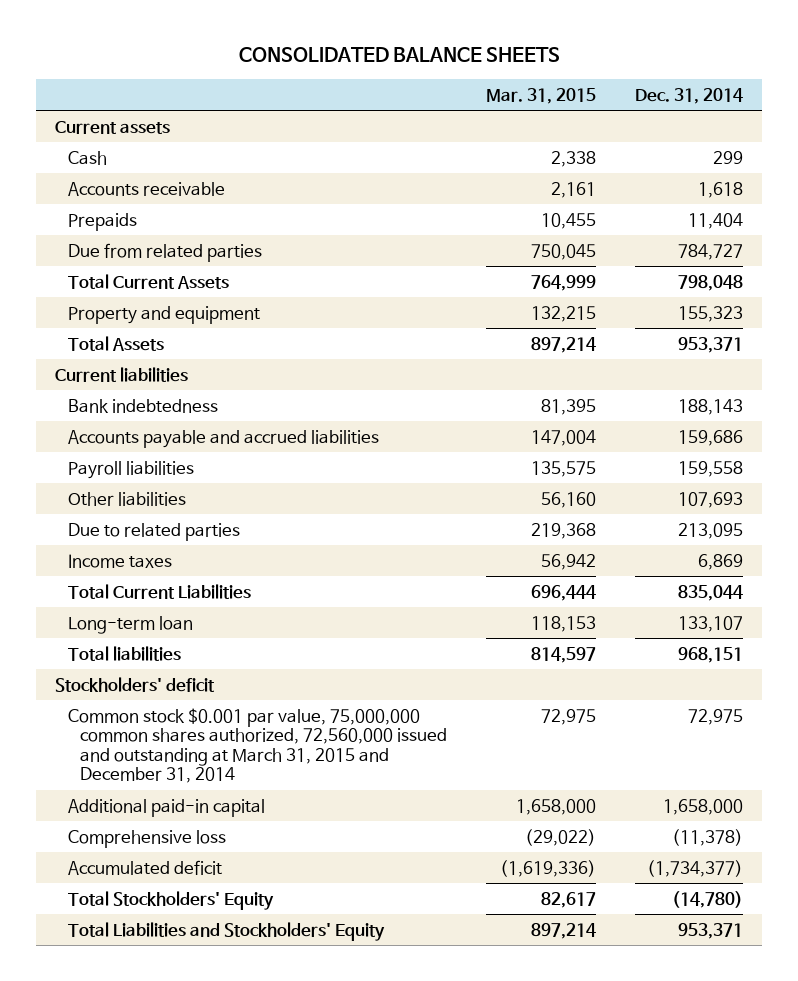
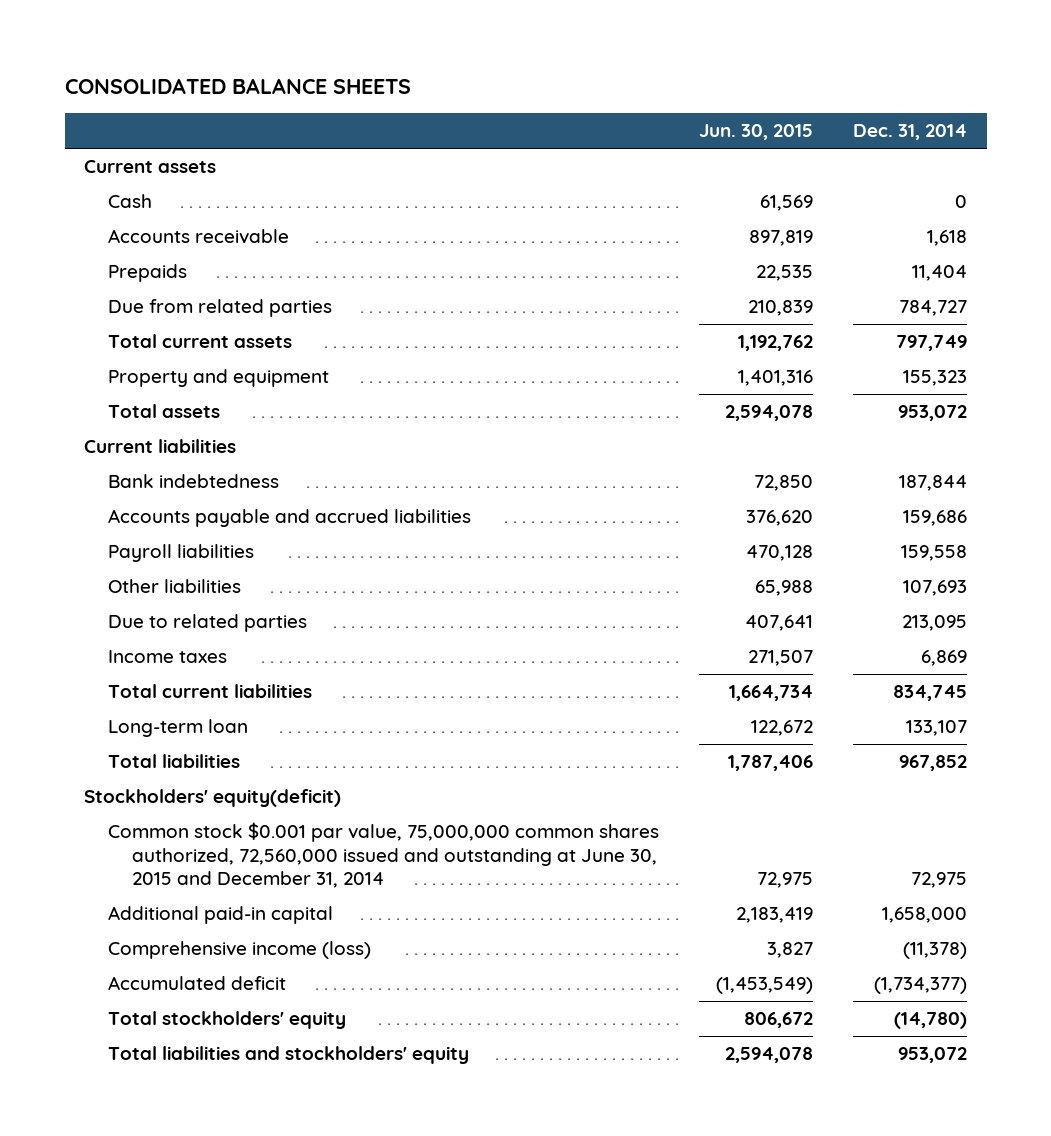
- | Mar. 31, 2015 | Dec. 31, 2014
+ | Jun. 30, 2015 | Dec. 31, 2014
- Cash | 2,338 | 299
+ Cash | 61,569 | 0
- Total Current Assets | 764,999 | 798,048
+ Total current assets | 1,192,762 | 797,749
- Total Assets | 897,214 | 953,371
+ Total assets | 2,594,078 | 953,072
- Bank indebtedness | 81,395 | 188,143
+ Bank indebtedness | 72,850 | 187,844
- Total Current Liabilities | 696,444 | 835,044
+ Total current liabilities | 1,664,734 | 834,745
- Total liabilities | 814,597 | 968,151
- Stockholders' deficit
- Common stock $0.001 par value, 75,000,000 common shares authorized, 72,560,000 issued and outstanding at March 31, 2015 and December 31, 2014 | 72,975 | 72,975
+ Total liabilities | 1,787,406 | 967,852
+ Stockholders' equity(deficit)
+ Common stock $0.001 par value, 75,000,000 common shares authorized, 72,560,000 issued and outstanding at June 30, 2015 and December 31, 2014 | 72,975 | 72,975
- Comprehensive loss | (29,022) | (11,378)
+ Comprehensive income (loss) | 3,827 | (11,378)
- Total Stockholders' Equity | 82,617 | (14,780)
- Total Liabilities and Stockholders' Equity | 897,214 | 953,371
+ Total stockholders' equity | 806,672 | (14,780)
+ Total liabilities and stockholders' equity | 2,594,078 | 953,072

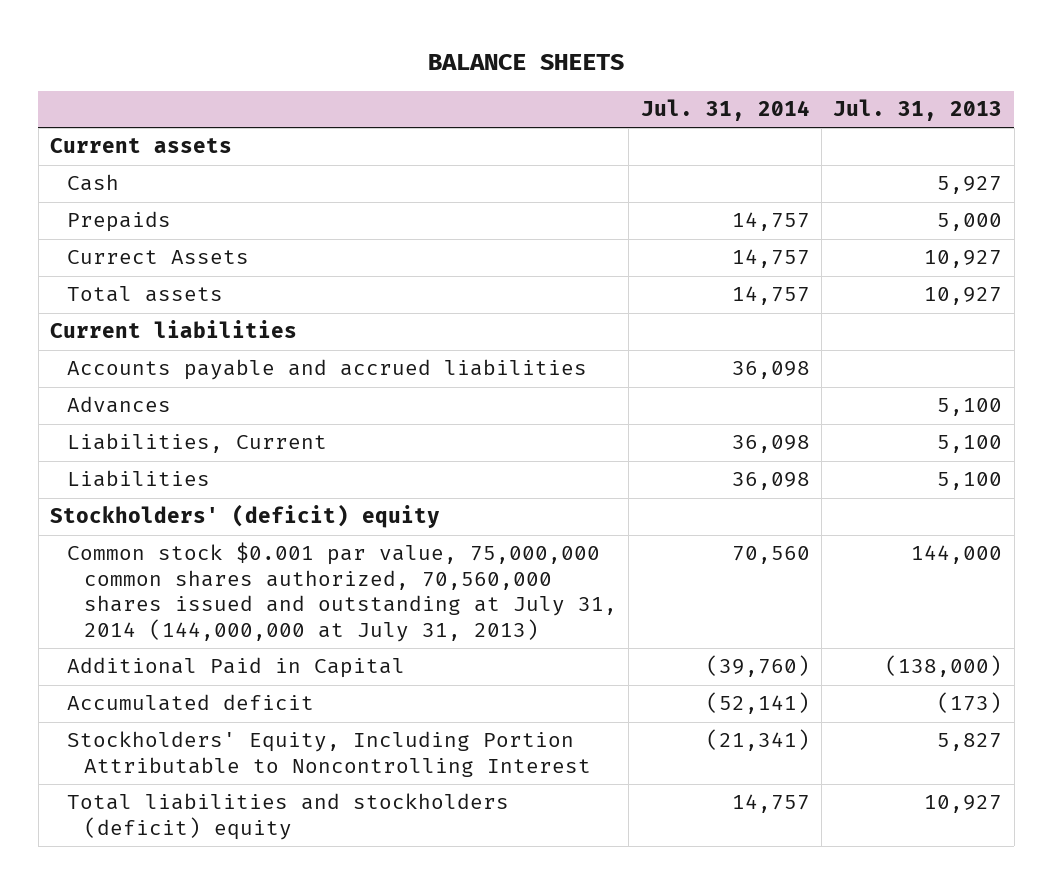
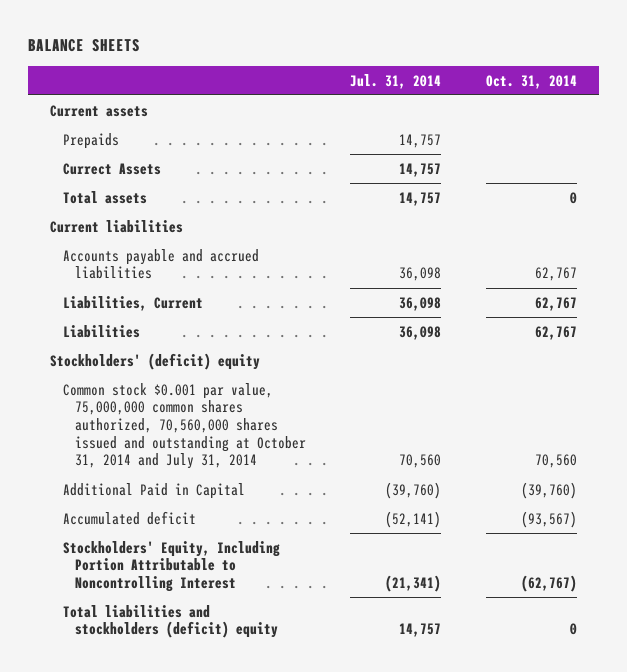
- | Jul. 31, 2014 | Jul. 31, 2013
+ | Jul. 31, 2014 | Oct. 31, 2014
- Cash | | 5,927
- Advances | | 5,100
- Common stock $0.001 par value, 75,000,000 common shares authorized, 70,560,000 shares issued and outstanding at July 31, 2014 (144,000,000 at July 31, 2013) | 70,560 | 144,000
+ Common stock $0.001 par value, 75,000,000 common shares authorized, 70,560,000 shares issued and outstanding at October 31, 2014 and July 31, 2014 | 70,560 | 70,560

